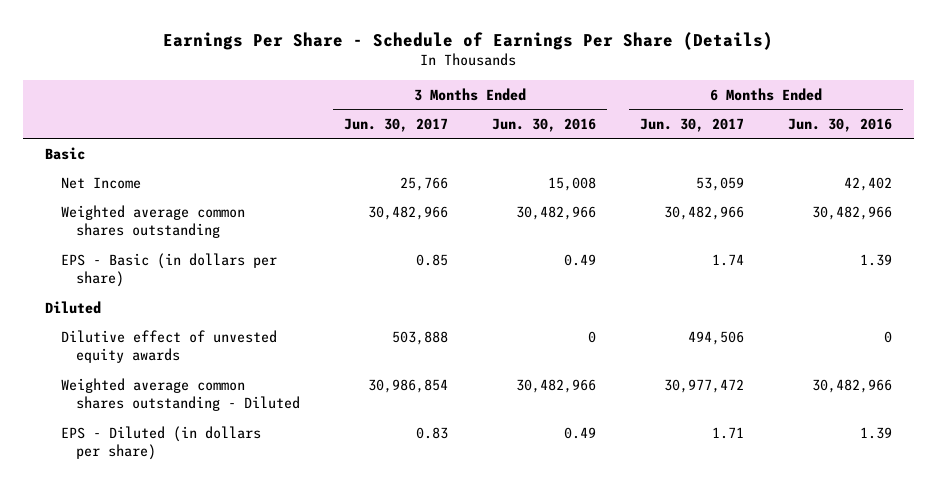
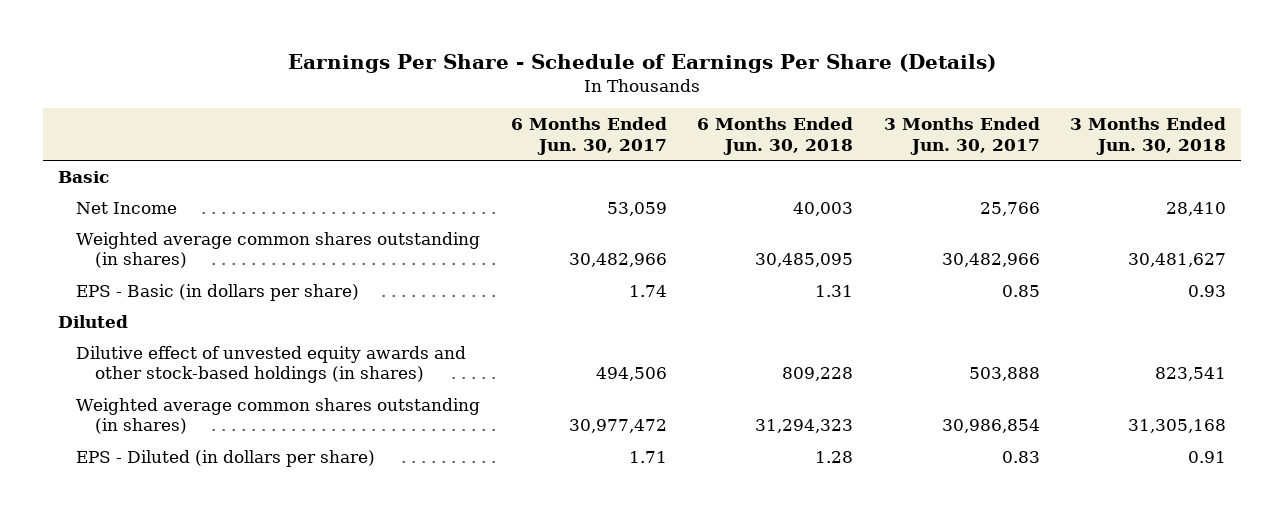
- | 3 Months Ended Jun. 30, 2017 | 3 Months Ended Jun. 30, 2016 | 6 Months Ended Jun. 30, 2017 | 6 Months Ended Jun. 30, 2016
+ | 6 Months Ended Jun. 30, 2017 | 6 Months Ended Jun. 30, 2018 | 3 Months Ended Jun. 30, 2017 | 3 Months Ended Jun. 30, 2018
- Weighted average common shares outstanding | 30,482,966 | 30,482,966 | 30,482,966 | 30,482,966
+ Weighted average common shares outstanding (in shares) | 30,482,966 | 30,485,095 | 30,482,966 | 30,481,627
- Dilutive effect of unvested equity awards | 503,888 | 0 | 494,506 | 0
- Weighted average common shares outstanding - Diluted | 30,986,854 | 30,482,966 | 30,977,472 | 30,482,966
+ Dilutive effect of unvested equity awards and other stock-based holdings (in shares) | 494,506 | 809,228 | 503,888 | 823,541
+ Weighted average common shares outstanding (in shares) | 30,977,472 | 31,294,323 | 30,986,854 | 31,305,168

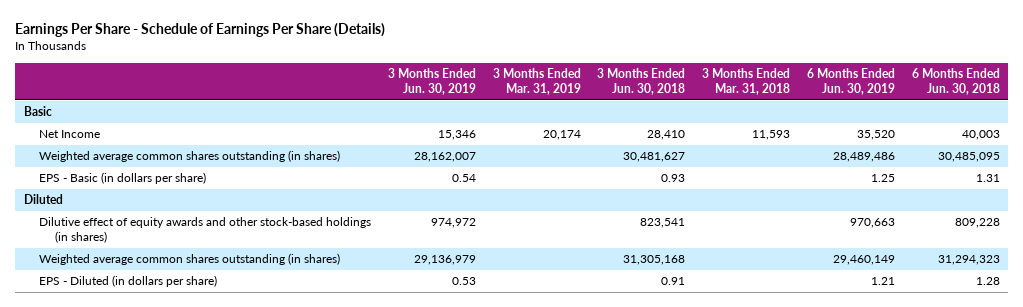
- | 6 Months Ended Jun. 30, 2017 | 6 Months Ended Jun. 30, 2018 | 3 Months Ended Jun. 30, 2017 | 3 Months Ended Jun. 30, 2018
+ | 3 Months Ended Jun. 30, 2019 | 3 Months Ended Mar. 31, 2019 | 3 Months Ended Jun. 30, 2018 | 3 Months Ended Mar. 31, 2018 | 6 Months Ended Jun. 30, 2019 | 6 Months Ended Jun. 30, 2018
- Dilutive effect of unvested equity awards and other stock-based holdings (in shares) | 494,506 | 809,228 | 503,888 | 823,541
+ Dilutive effect of equity awards and other stock-based holdings (in shares) | 974,972 | | 823,541 | | 970,663 | 809,228

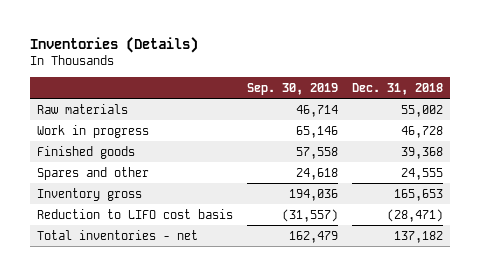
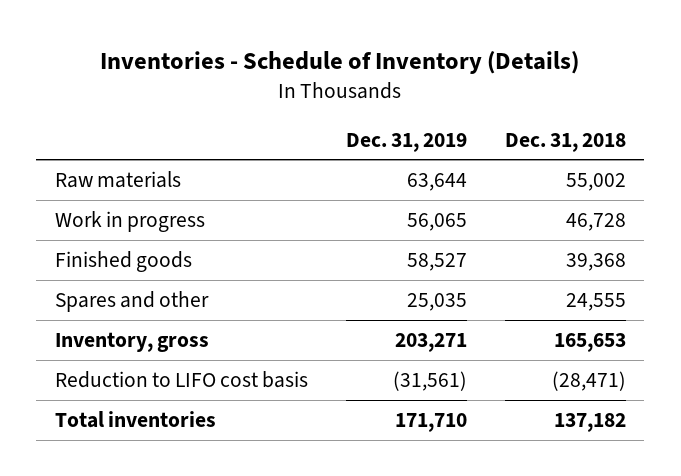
- Inventories (Details)
+ Inventories - Schedule of Inventory (Details)
- | Sep. 30, 2019 | Dec. 31, 2018
+ | Dec. 31, 2019 | Dec. 31, 2018
- Inventory gross | 194,036 | 165,653
+ Inventory, gross | 203,271 | 165,653
- Total inventories - net | 162,479 | 137,182
+ Total inventories | 171,710 | 137,182

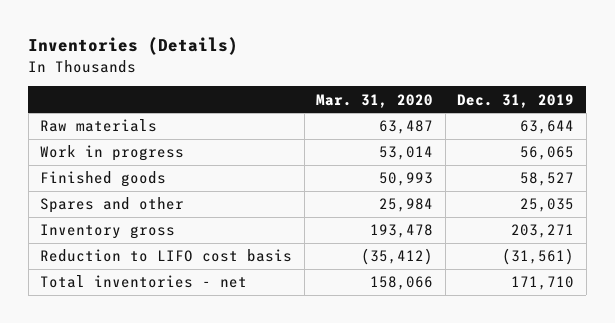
- Inventories - Schedule of Inventory (Details)
+ Inventories (Details)
- | Dec. 31, 2019 | Dec. 31, 2018
+ | Mar. 31, 2020 | Dec. 31, 2019
- Inventory, gross | 203,271 | 165,653
+ Inventory gross | 193,478 | 203,271
- Total inventories | 171,710 | 137,182
+ Total inventories - net | 158,066 | 171,710

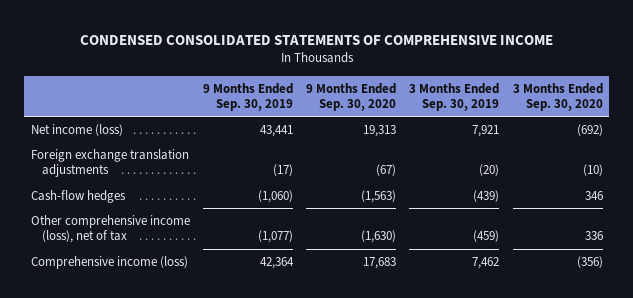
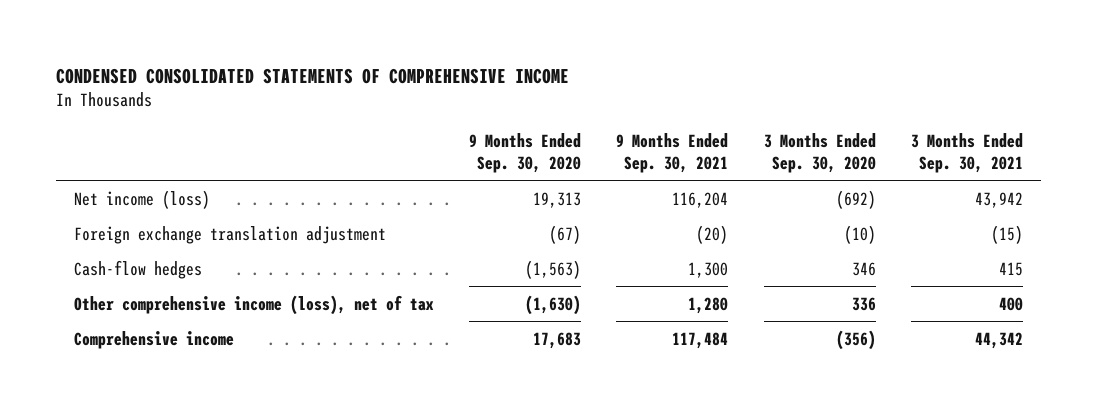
- | 9 Months Ended Sep. 30, 2019 | 9 Months Ended Sep. 30, 2020 | 3 Months Ended Sep. 30, 2019 | 3 Months Ended Sep. 30, 2020
+ | 9 Months Ended Sep. 30, 2020 | 9 Months Ended Sep. 30, 2021 | 3 Months Ended Sep. 30, 2020 | 3 Months Ended Sep. 30, 2021
- Foreign exchange translation adjustments | (17) | (67) | (20) | (10)
+ Foreign exchange translation adjustment | (67) | (20) | (10) | (15)
- Comprehensive income (loss) | 42,364 | 17,683 | 7,462 | (356)
+ Comprehensive income | 17,683 | 117,484 | (356) | 44,342

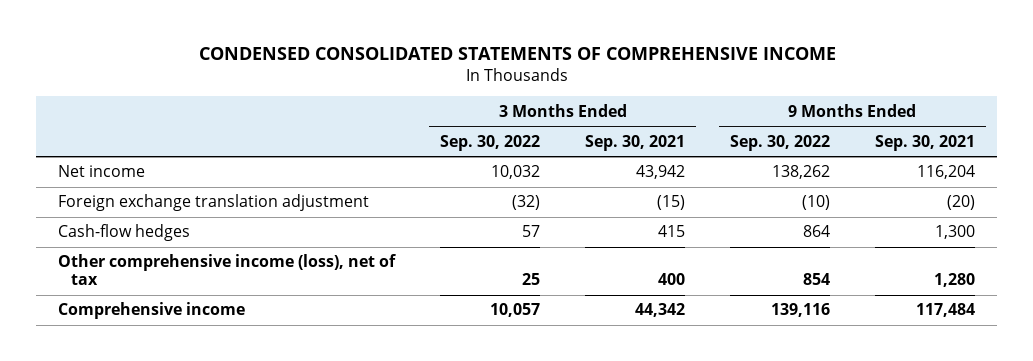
- | 9 Months Ended Sep. 30, 2020 | 9 Months Ended Sep. 30, 2021 | 3 Months Ended Sep. 30, 2020 | 3 Months Ended Sep. 30, 2021
+ | 3 Months Ended Sep. 30, 2022 | 3 Months Ended Sep. 30, 2021 | 9 Months Ended Sep. 30, 2022 | 9 Months Ended Sep. 30, 2021
- Net income (loss) | 19,313 | 116,204 | (692) | 43,942
+ Net income | 10,032 | 43,942 | 138,262 | 116,204

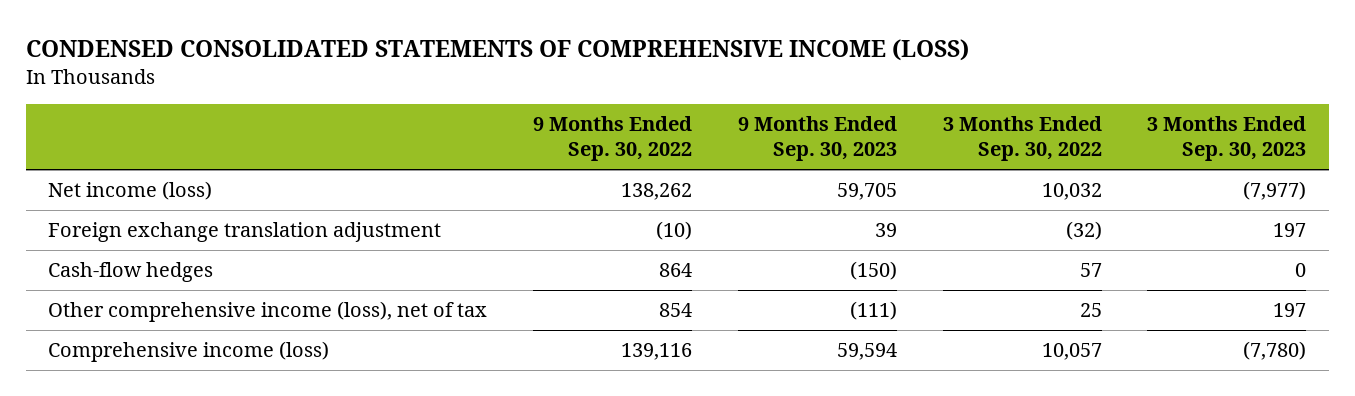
- CONDENSED CONSOLIDATED STATEMENTS OF COMPREHENSIVE INCOME
+ CONDENSED CONSOLIDATED STATEMENTS OF COMPREHENSIVE INCOME (LOSS)
- | 3 Months Ended Sep. 30, 2022 | 3 Months Ended Sep. 30, 2021 | 9 Months Ended Sep. 30, 2022 | 9 Months Ended Sep. 30, 2021
+ | 9 Months Ended Sep. 30, 2022 | 9 Months Ended Sep. 30, 2023 | 3 Months Ended Sep. 30, 2022 | 3 Months Ended Sep. 30, 2023
- Net income | 10,032 | 43,942 | 138,262 | 116,204
+ Net income (loss) | 138,262 | 59,705 | 10,032 | (7,977)
- Comprehensive income | 10,057 | 44,342 | 139,116 | 117,484
+ Comprehensive income (loss) | 139,116 | 59,594 | 10,057 | (7,780)

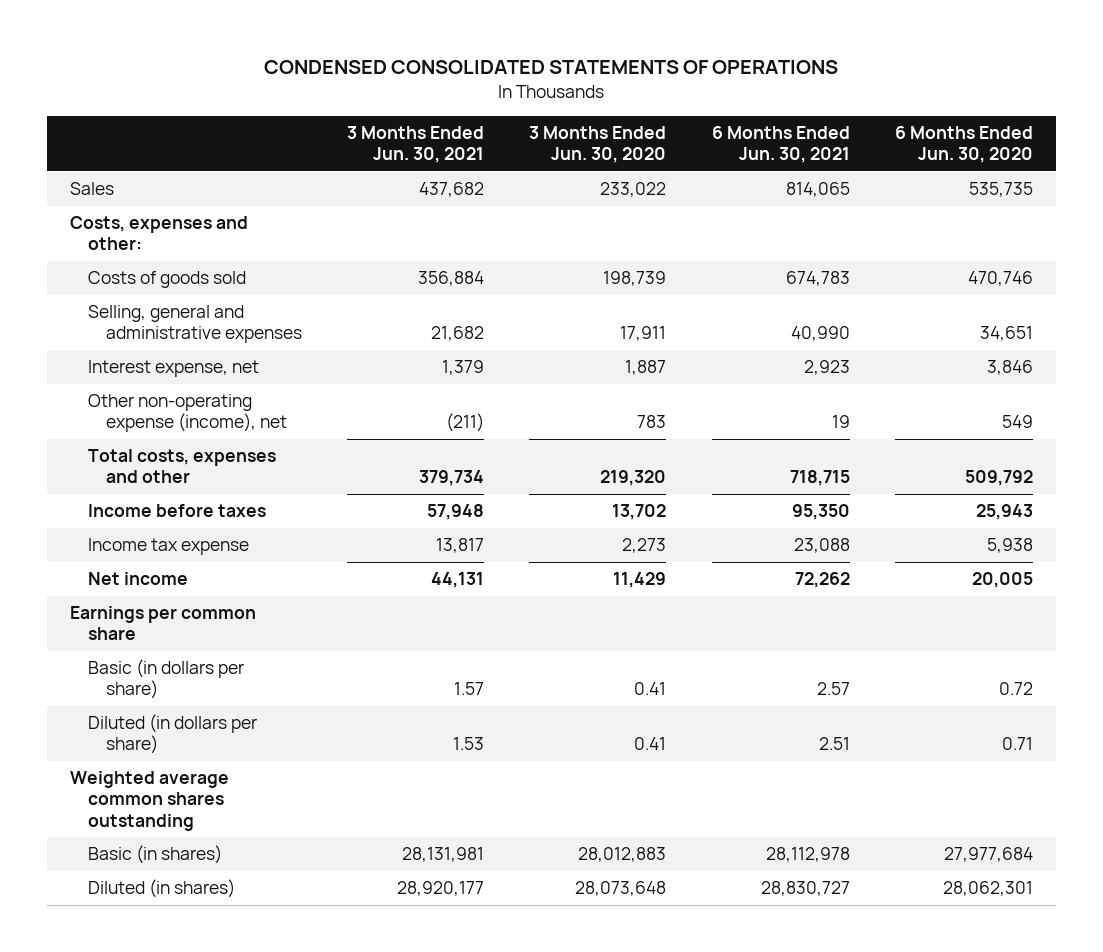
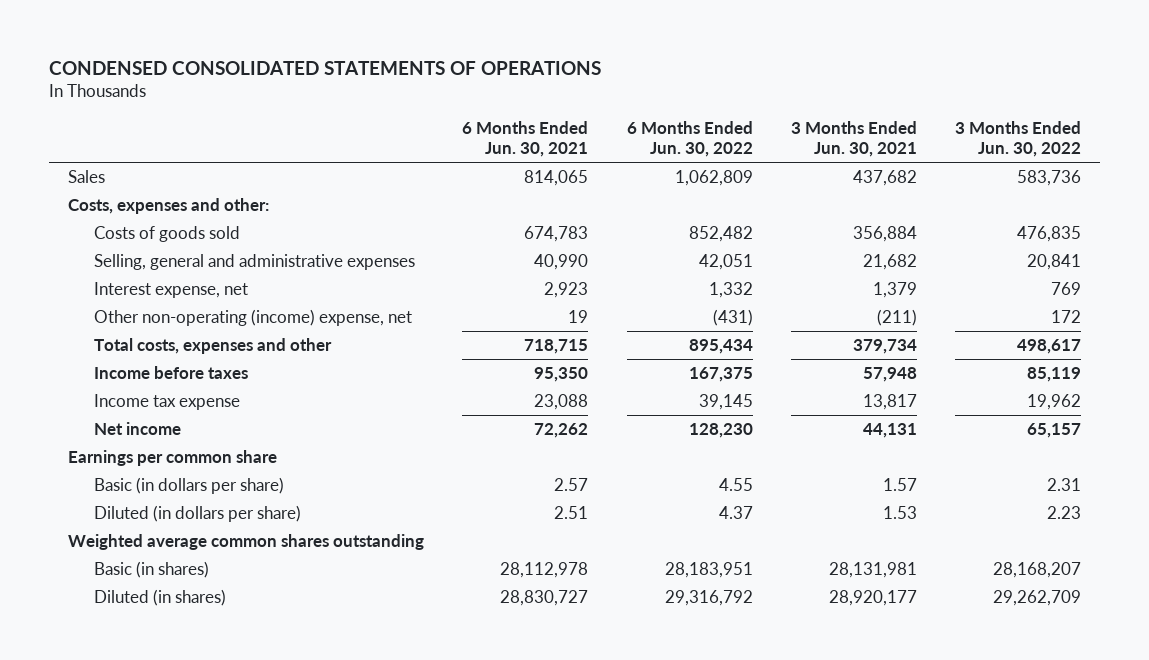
- | 3 Months Ended Jun. 30, 2021 | 3 Months Ended Jun. 30, 2020 | 6 Months Ended Jun. 30, 2021 | 6 Months Ended Jun. 30, 2020
+ | 6 Months Ended Jun. 30, 2021 | 6 Months Ended Jun. 30, 2022 | 3 Months Ended Jun. 30, 2021 | 3 Months Ended Jun. 30, 2022
- Other non-operating expense (income), net | (211) | 783 | 19 | 549
+ Other non-operating (income) expense, net | 19 | (431) | (211) | 172

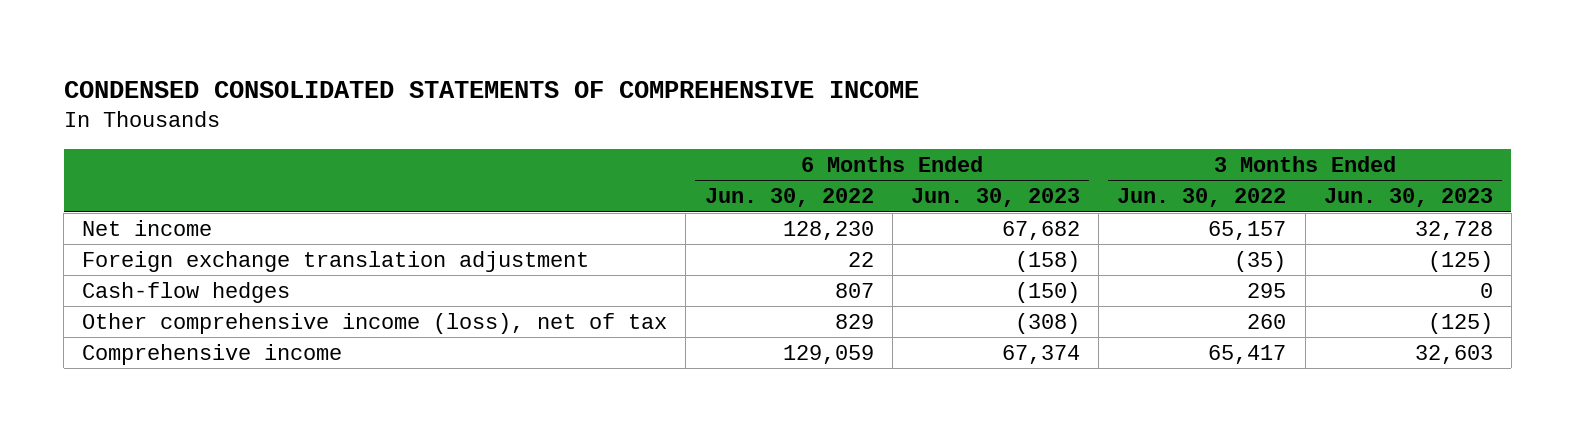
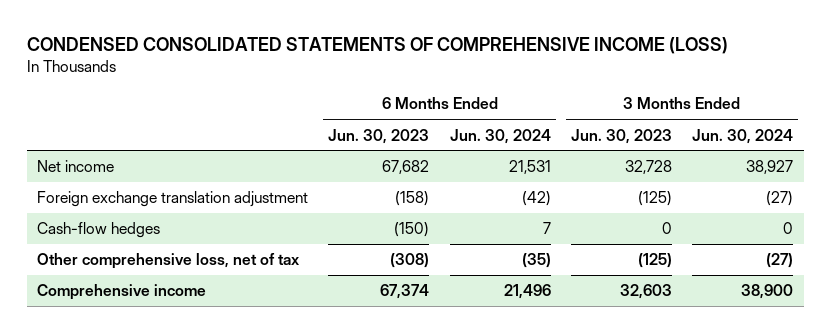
- CONDENSED CONSOLIDATED STATEMENTS OF COMPREHENSIVE INCOME
+ CONDENSED CONSOLIDATED STATEMENTS OF COMPREHENSIVE INCOME (LOSS)
- | 6 Months Ended Jun. 30, 2022 | 6 Months Ended Jun. 30, 2023 | 3 Months Ended Jun. 30, 2022 | 3 Months Ended Jun. 30, 2023
+ | 6 Months Ended Jun. 30, 2023 | 6 Months Ended Jun. 30, 2024 | 3 Months Ended Jun. 30, 2023 | 3 Months Ended Jun. 30, 2024
- Other comprehensive income (loss), net of tax | 829 | (308) | 260 | (125)
+ Other comprehensive loss, net of tax | (308) | (35) | (125) | (27)

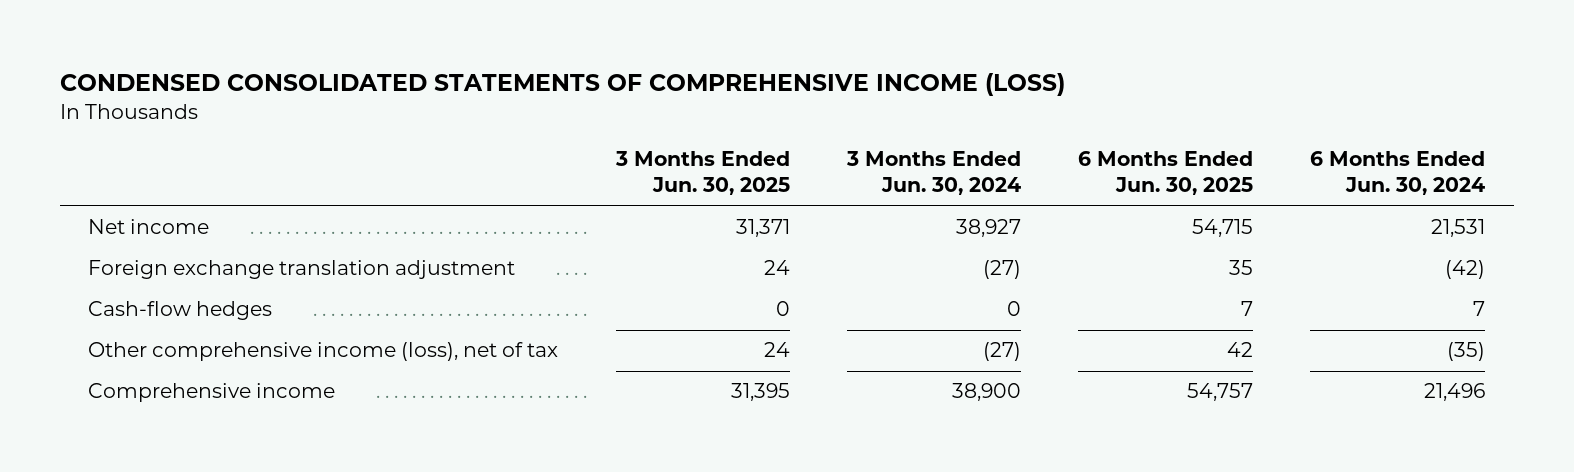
- | 6 Months Ended Jun. 30, 2023 | 6 Months Ended Jun. 30, 2024 | 3 Months Ended Jun. 30, 2023 | 3 Months Ended Jun. 30, 2024
+ | 3 Months Ended Jun. 30, 2025 | 3 Months Ended Jun. 30, 2024 | 6 Months Ended Jun. 30, 2025 | 6 Months Ended Jun. 30, 2024
- Other comprehensive loss, net of tax | (308) | (35) | (125) | (27)
+ Other comprehensive income (loss), net of tax | 24 | (27) | 42 | (35)

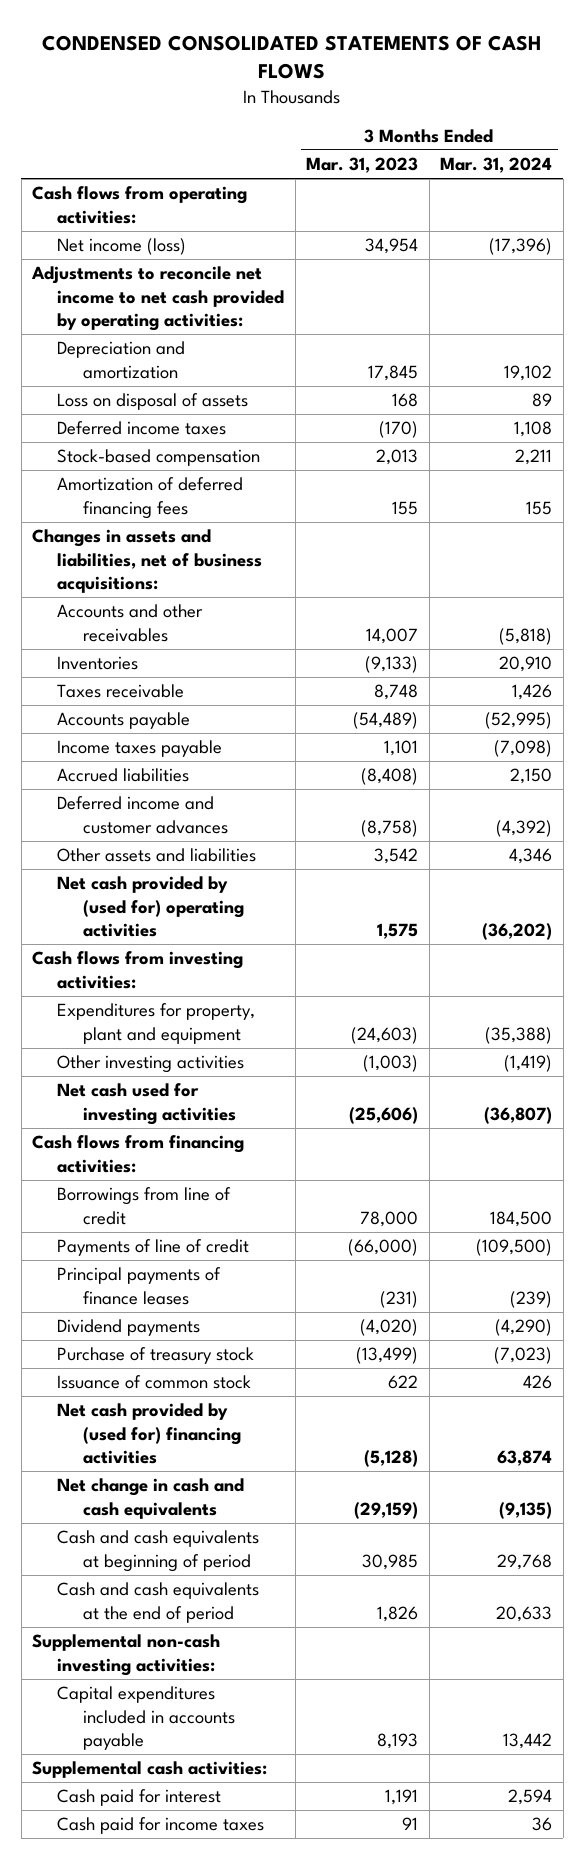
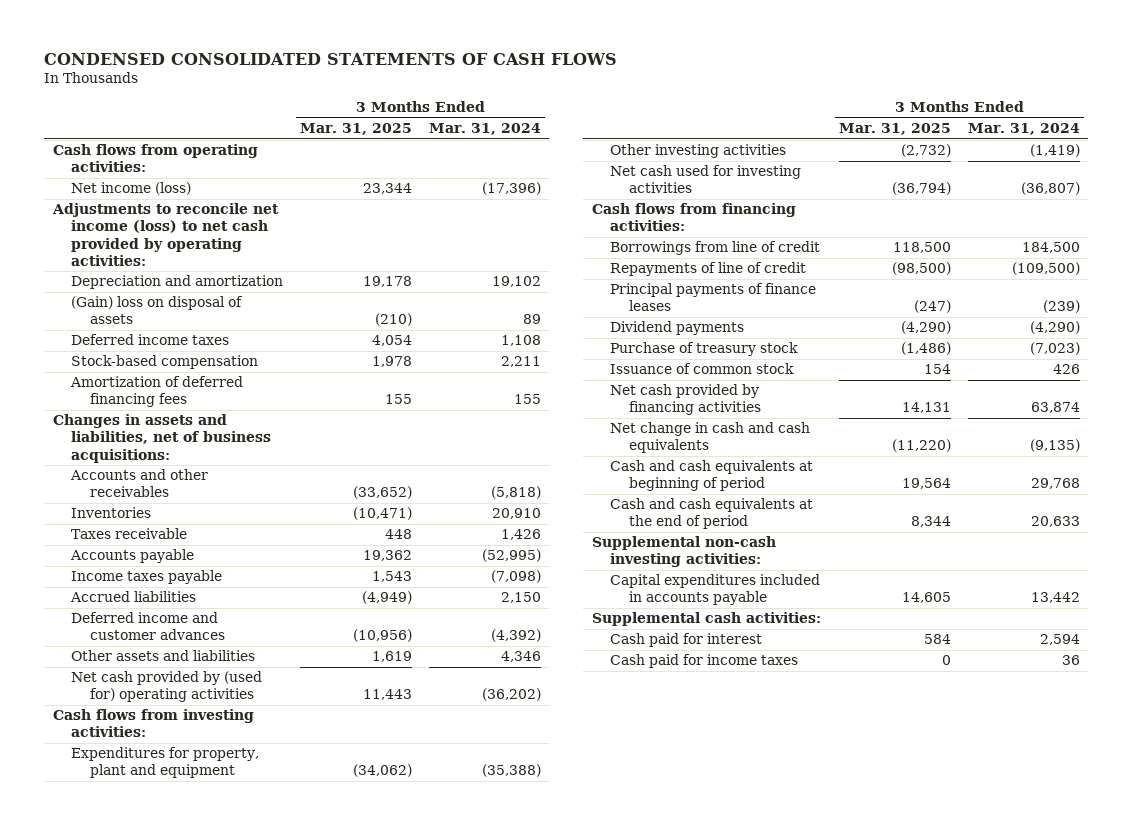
- | 3 Months Ended Mar. 31, 2023 | 3 Months Ended Mar. 31, 2024
+ | 3 Months Ended Mar. 31, 2025 | 3 Months Ended Mar. 31, 2024
- Adjustments to reconcile net income to net cash provided by operating activities:
+ Adjustments to reconcile net income (loss) to net cash provided by operating activities:
- Loss on disposal of assets | 168 | 89
+ (Gain) loss on disposal of assets | (210) | 89
- Payments of line of credit | (66,000) | (109,500)
+ Repayments of line of credit | (98,500) | (109,500)
- Net cash provided by (used for) financing activities | (5,128) | 63,874
+ Net cash provided by financing activities | 14,131 | 63,874

